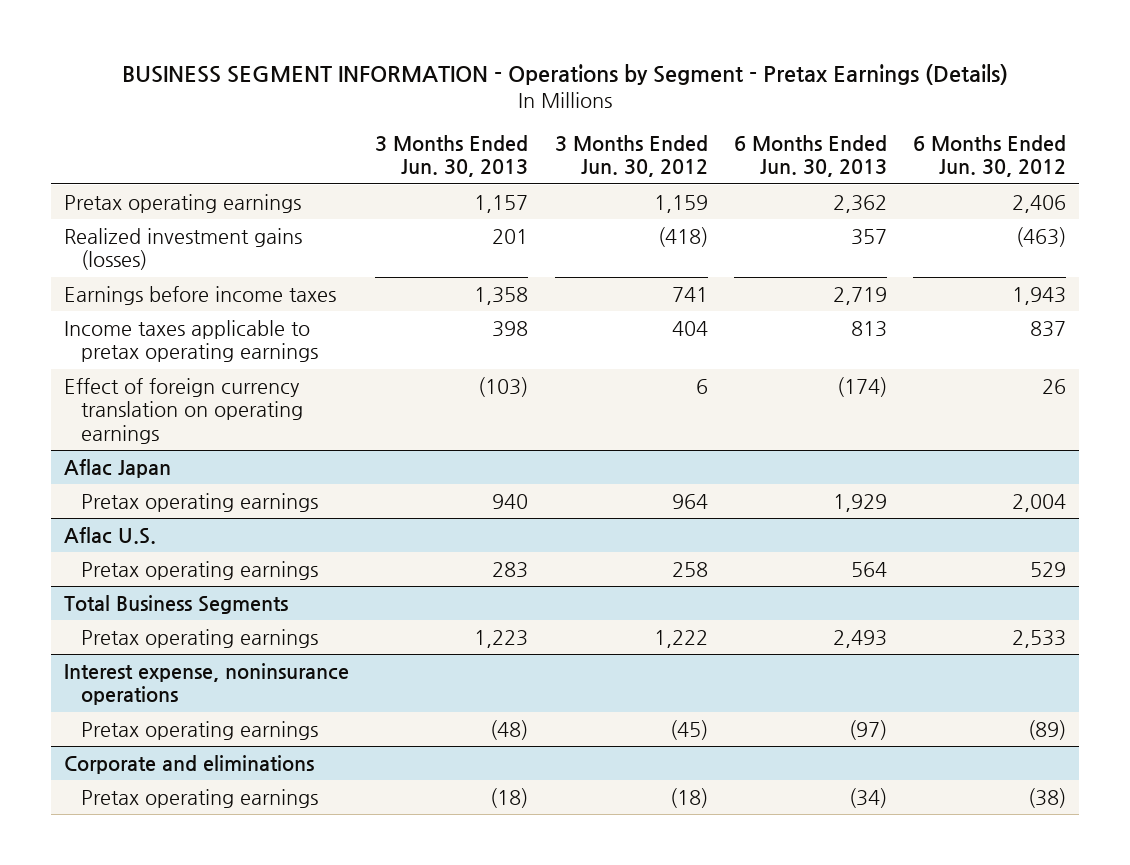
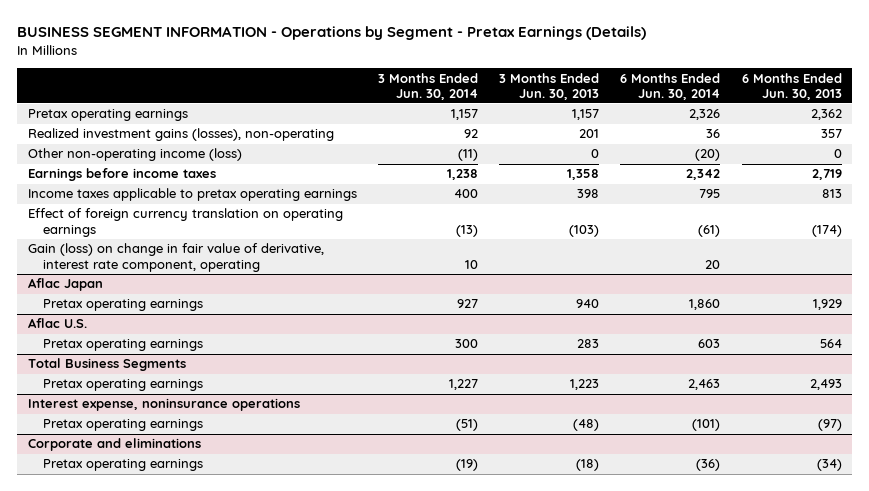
- | 3 Months Ended Jun. 30, 2013 | 3 Months Ended Jun. 30, 2012 | 6 Months Ended Jun. 30, 2013 | 6 Months Ended Jun. 30, 2012
+ | 3 Months Ended Jun. 30, 2014 | 3 Months Ended Jun. 30, 2013 | 6 Months Ended Jun. 30, 2014 | 6 Months Ended Jun. 30, 2013
- Realized investment gains (losses) | 201 | (418) | 357 | (463)
+ Realized investment gains (losses), non-operating | 92 | 201 | 36 | 357
+ Other non-operating income (loss) | (11) | 0 | (20) | 0
+ Gain (loss) on change in fair value of derivative, interest rate component, operating | 10 | | 20 |

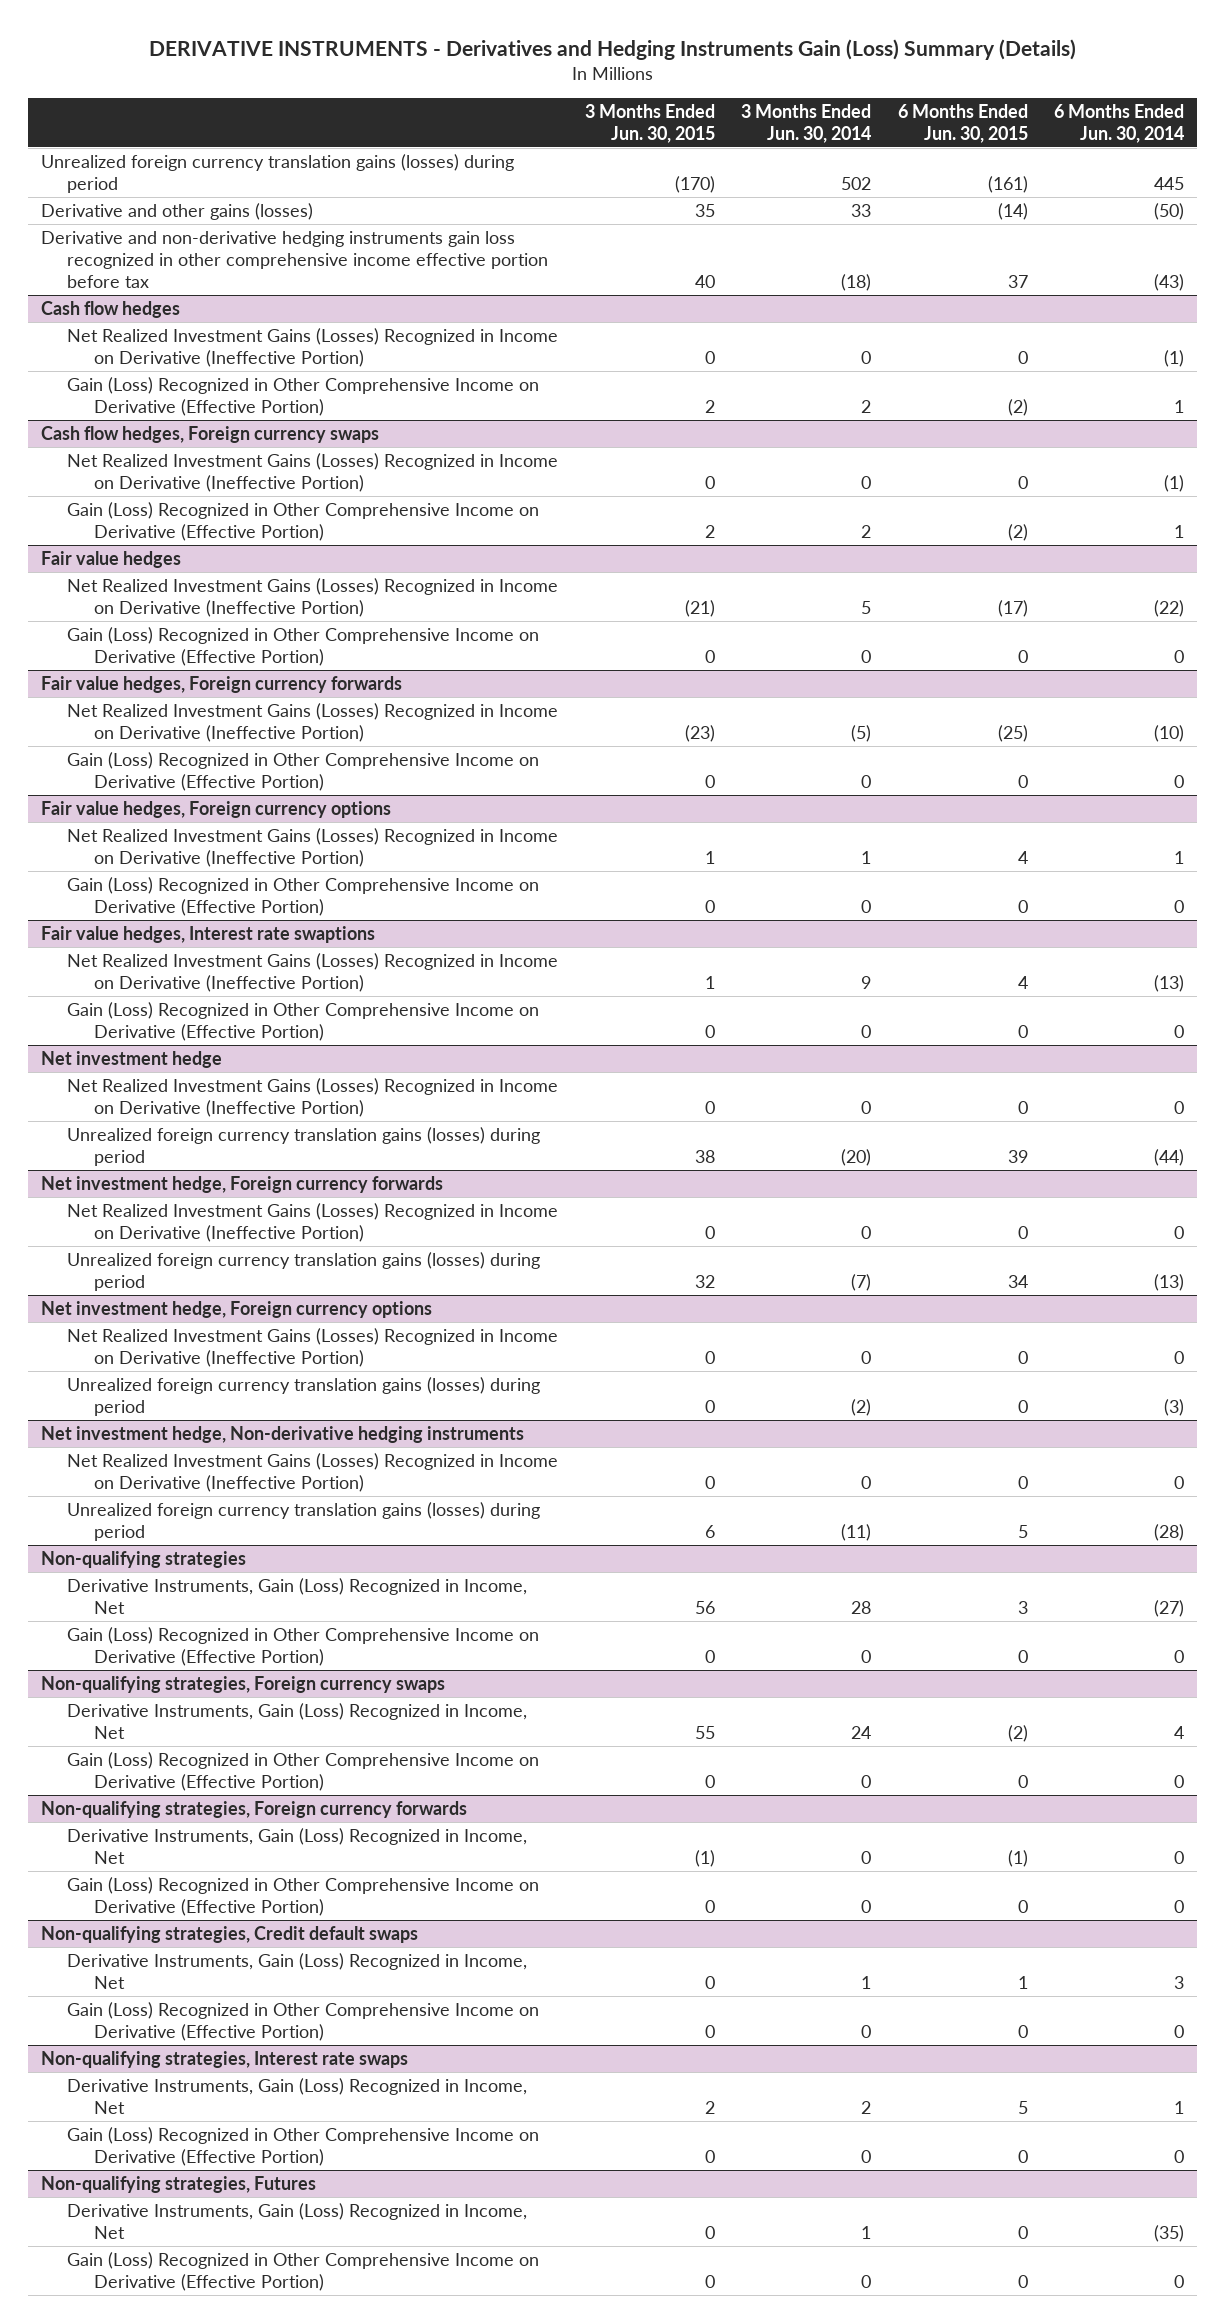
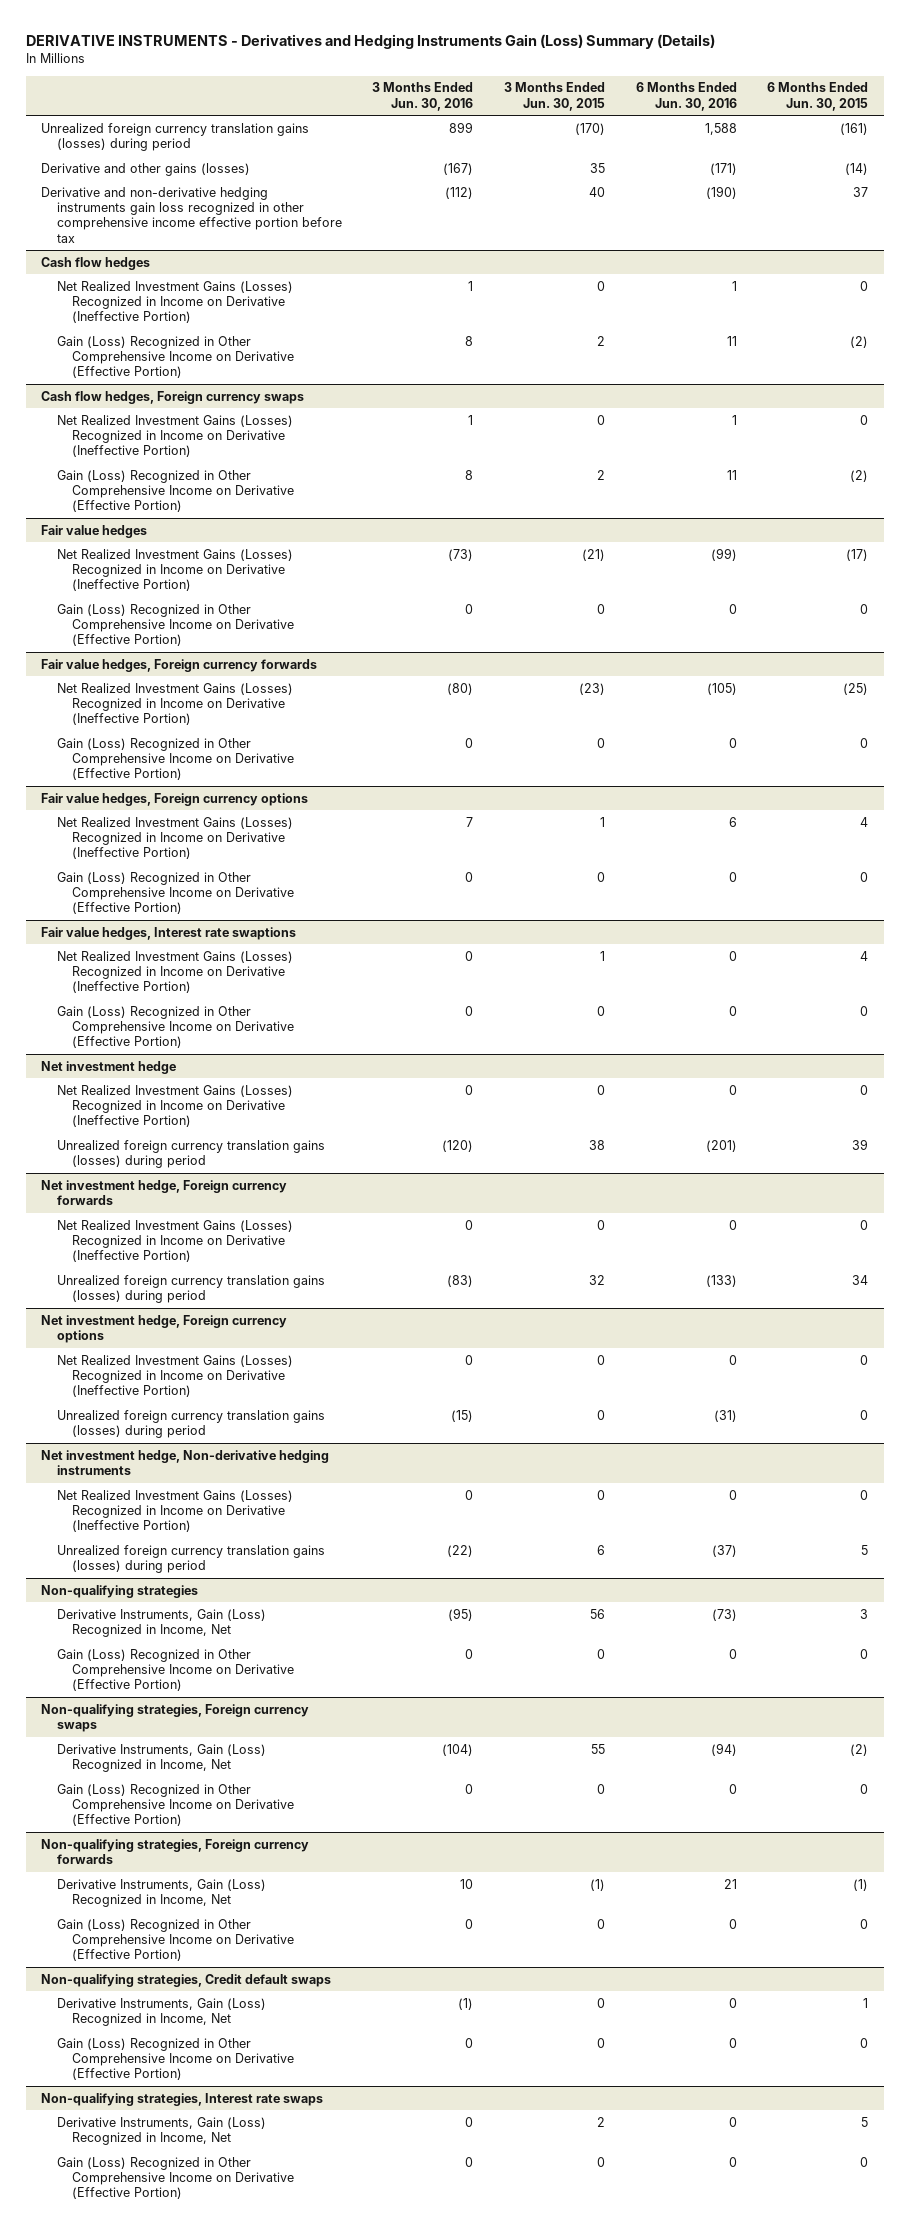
- | 3 Months Ended Jun. 30, 2015 | 3 Months Ended Jun. 30, 2014 | 6 Months Ended Jun. 30, 2015 | 6 Months Ended Jun. 30, 2014
+ | 3 Months Ended Jun. 30, 2016 | 3 Months Ended Jun. 30, 2015 | 6 Months Ended Jun. 30, 2016 | 6 Months Ended Jun. 30, 2015
- Non-qualifying strategies, Futures
- Derivative Instruments, Gain (Loss) Recognized in Income, Net | 0 | 1 | 0 | (35)
- Gain (Loss) Recognized in Other Comprehensive Income on Derivative (Effective Portion) | 0 | 0 | 0 | 0

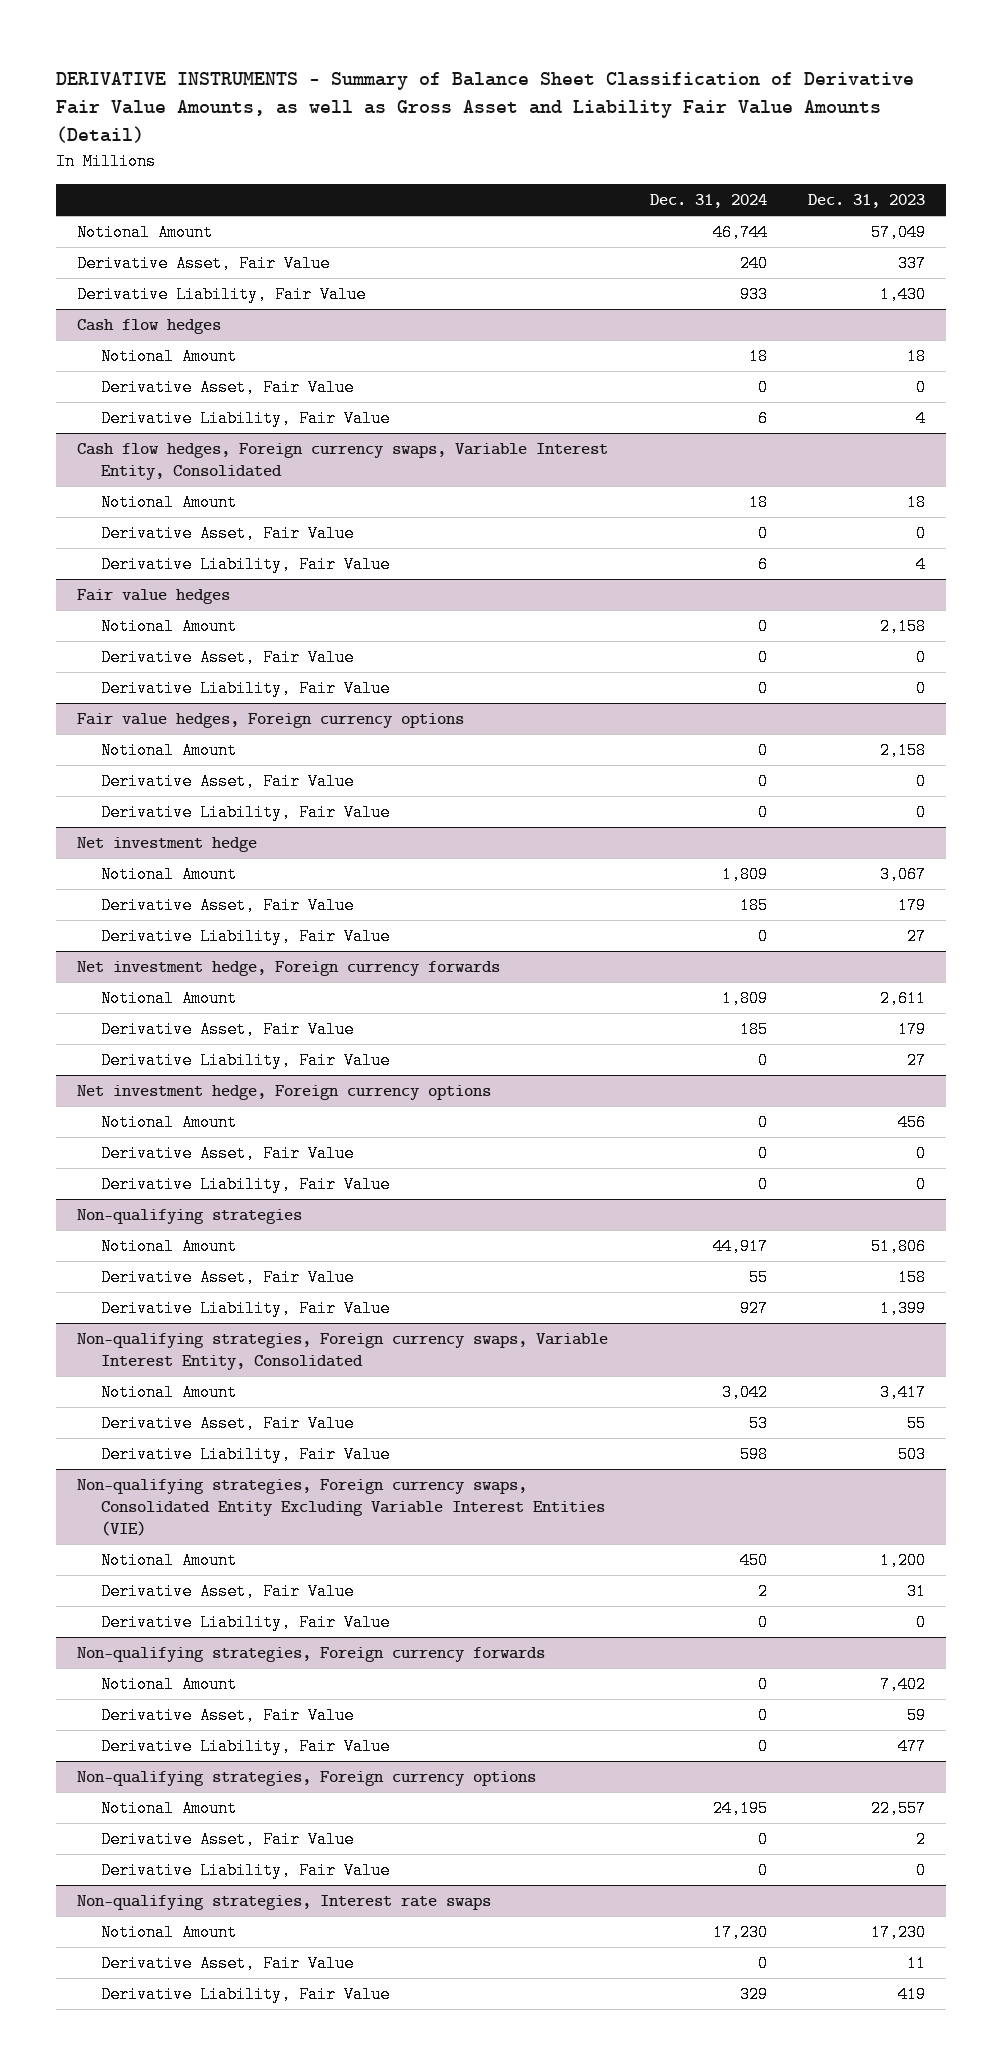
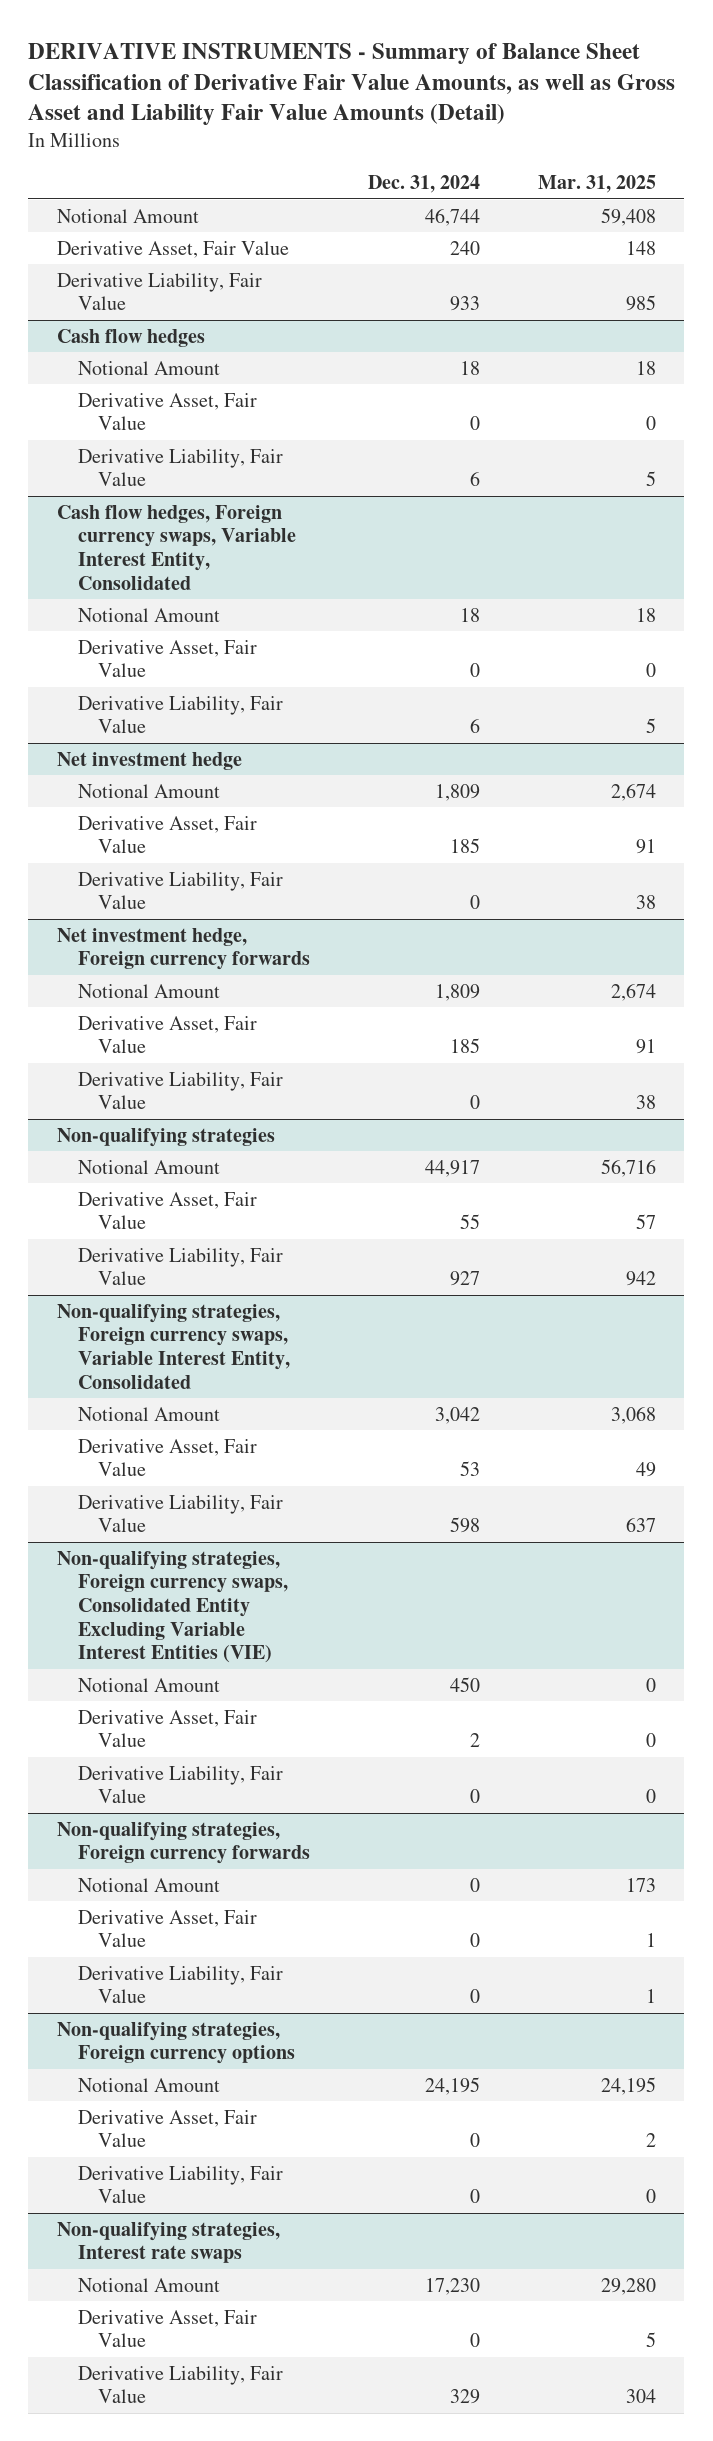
- | Dec. 31, 2024 | Dec. 31, 2023
+ | Dec. 31, 2024 | Mar. 31, 2025
- Fair value hedges
- Notional Amount | 0 | 2,158
- Derivative Asset, Fair Value | 0 | 0
- Derivative Liability, Fair Value | 0 | 0
- Fair value hedges, Foreign currency options
- Notional Amount | 0 | 2,158
- Derivative Asset, Fair Value | 0 | 0
- Derivative Liability, Fair Value | 0 | 0
- Net investment hedge, Foreign currency options
- Notional Amount | 0 | 456
- Derivative Asset, Fair Value | 0 | 0
- Derivative Liability, Fair Value | 0 | 0

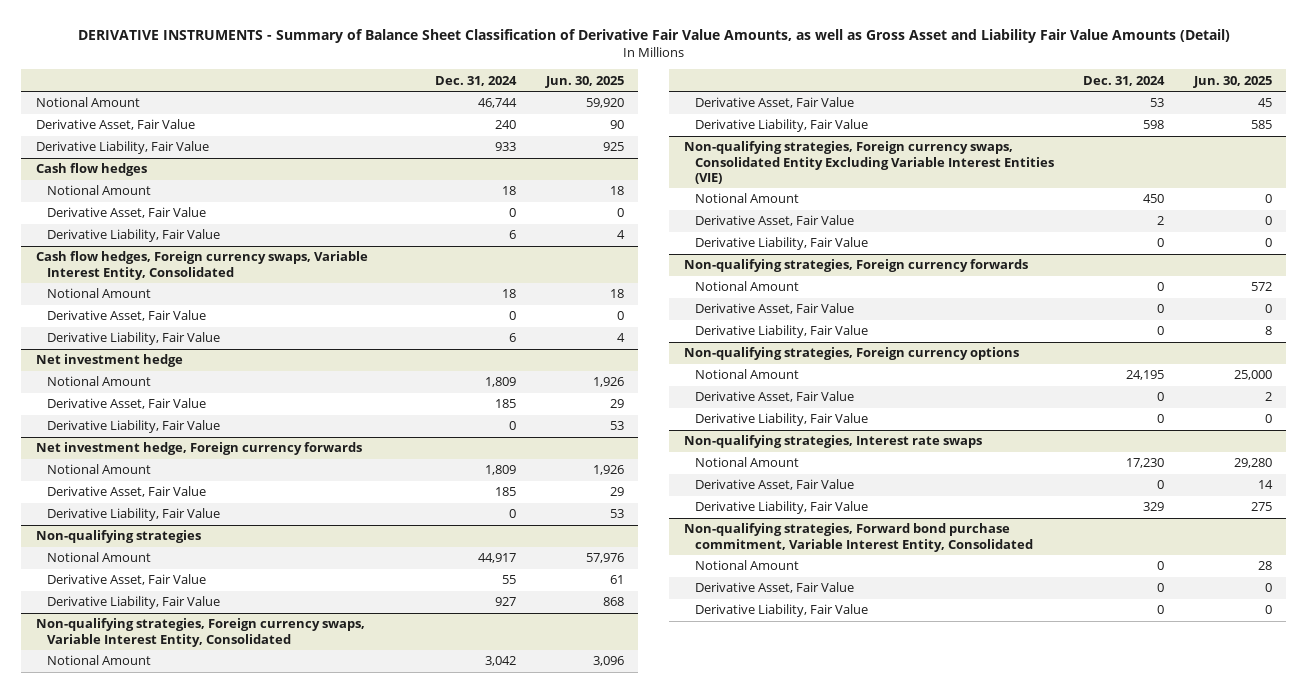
- | Dec. 31, 2024 | Mar. 31, 2025
+ | Dec. 31, 2024 | Jun. 30, 2025
+ Non-qualifying strategies, Forward bond purchase commitment, Variable Interest Entity, Consolidated
+ Notional Amount | 0 | 28
+ Derivative Asset, Fair Value | 0 | 0
+ Derivative Liability, Fair Value | 0 | 0

